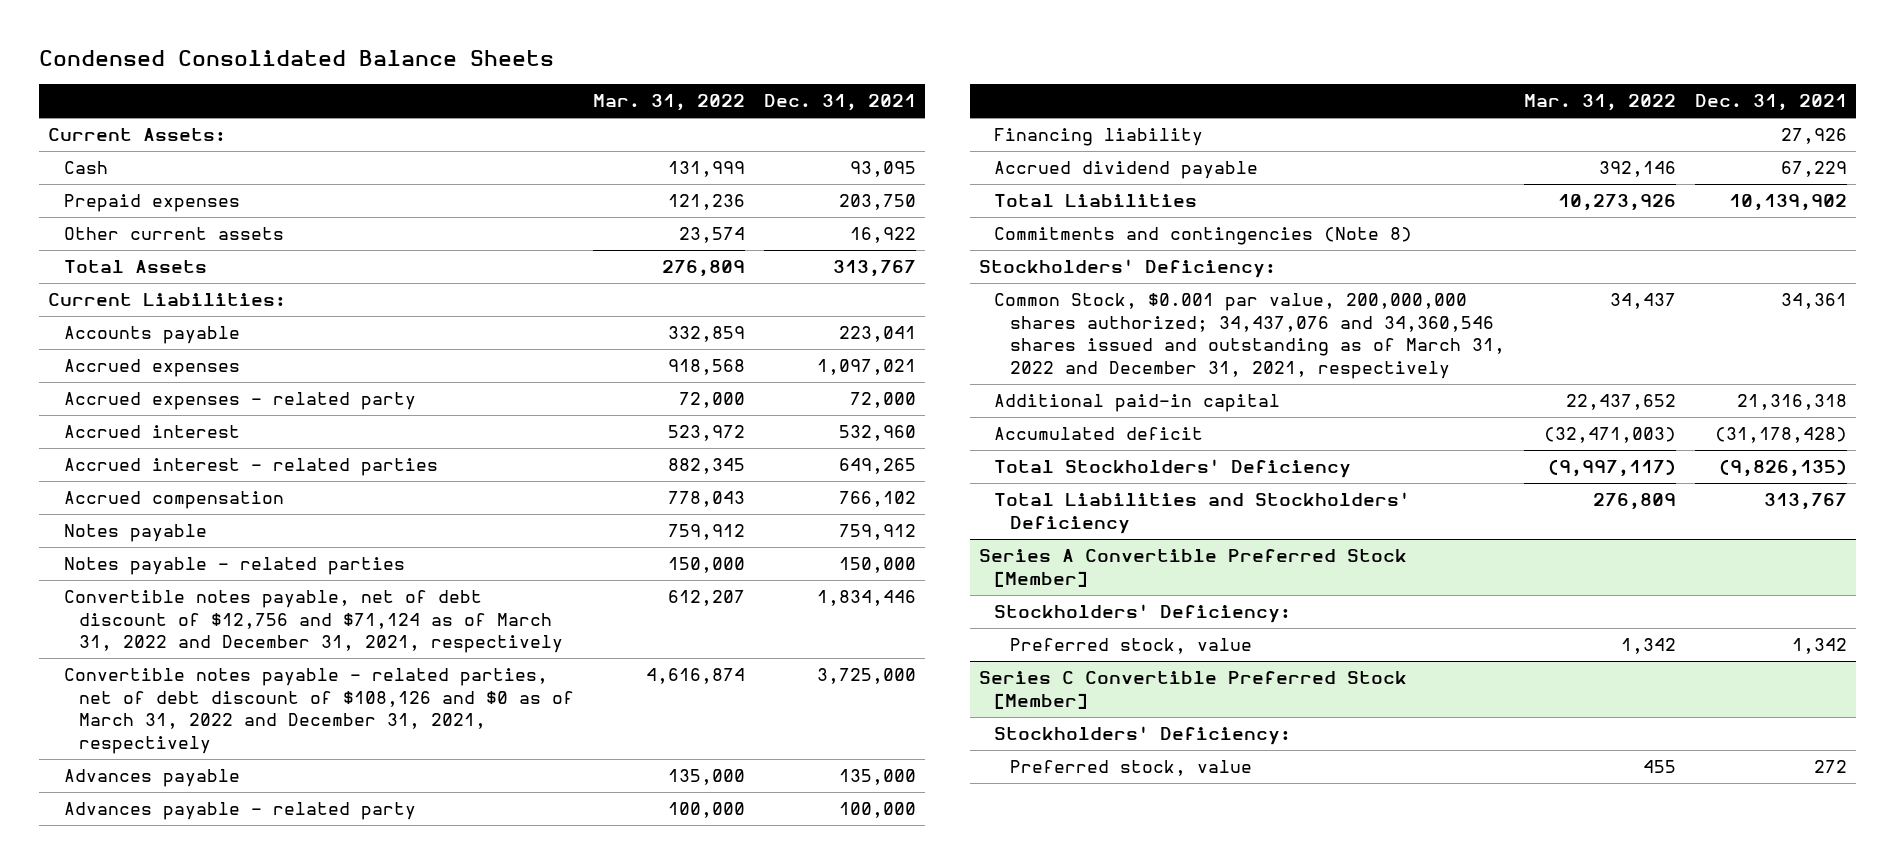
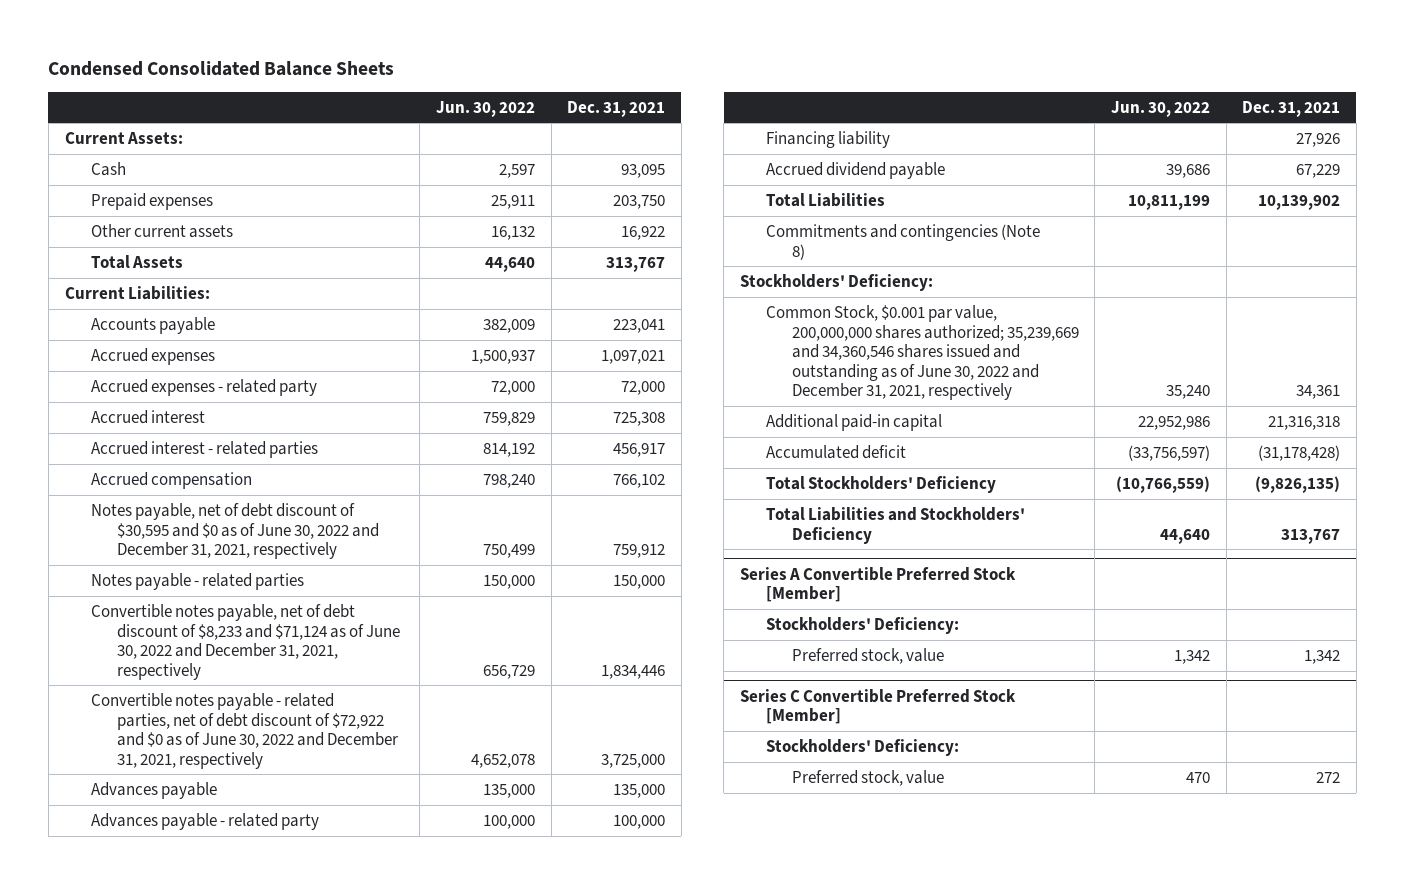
- | Mar. 31, 2022 | Dec. 31, 2021
+ | Jun. 30, 2022 | Dec. 31, 2021
- Accrued interest | 523,972 | 532,960
- Accrued interest - related parties | 882,345 | 649,265
+ Accrued interest | 759,829 | 725,308
+ Accrued interest - related parties | 814,192 | 456,917
- Notes payable | 759,912 | 759,912
+ Notes payable, net of debt discount of $30,595 and $0 as of June 30, 2022 and December 31, 2021, respectively | 750,499 | 759,912
- Convertible notes payable, net of debt discount of $12,756 and $71,124 as of March 31, 2022 and December 31, 2021, respectively | 612,207 | 1,834,446
- Convertible notes payable - related parties, net of debt discount of $108,126 and $0 as of March 31, 2022 and December 31, 2021, respectively | 4,616,874 | 3,725,000
+ Convertible notes payable, net of debt discount of $8,233 and $71,124 as of June 30, 2022 and December 31, 2021, respectively | 656,729 | 1,834,446
+ Convertible notes payable - related parties, net of debt discount of $72,922 and $0 as of June 30, 2022 and December 31, 2021, respectively | 4,652,078 | 3,725,000
- Common Stock, $0.001 par value, 200,000,000 shares authorized; 34,437,076 and 34,360,546 shares issued and outstanding as of March 31, 2022 and December 31, 2021, respectively | 34,437 | 34,361
+ Common Stock, $0.001 par value, 200,000,000 shares authorized; 35,239,669 and 34,360,546 shares issued and outstanding as of June 30, 2022 and December 31, 2021, respectively | 35,240 | 34,361

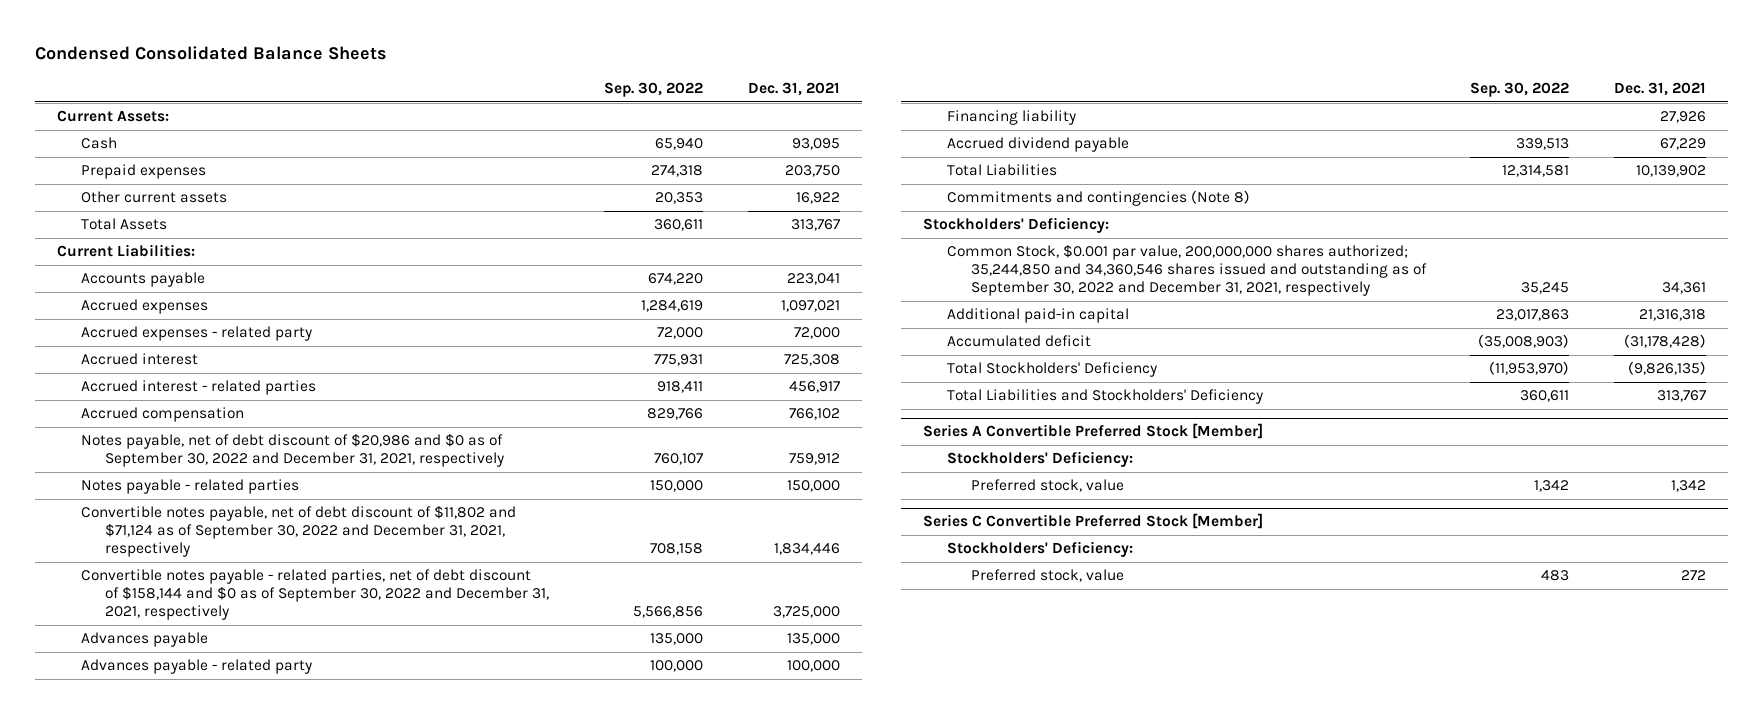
- | Jun. 30, 2022 | Dec. 31, 2021
+ | Sep. 30, 2022 | Dec. 31, 2021
- Notes payable, net of debt discount of $30,595 and $0 as of June 30, 2022 and December 31, 2021, respectively | 750,499 | 759,912
+ Notes payable, net of debt discount of $20,986 and $0 as of September 30, 2022 and December 31, 2021, respectively | 760,107 | 759,912
- Convertible notes payable, net of debt discount of $8,233 and $71,124 as of June 30, 2022 and December 31, 2021, respectively | 656,729 | 1,834,446
- Convertible notes payable - related parties, net of debt discount of $72,922 and $0 as of June 30, 2022 and December 31, 2021, respectively | 4,652,078 | 3,725,000
+ Convertible notes payable, net of debt discount of $11,802 and $71,124 as of September 30, 2022 and December 31, 2021, respectively | 708,158 | 1,834,446
+ Convertible notes payable - related parties, net of debt discount of $158,144 and $0 as of September 30, 2022 and December 31, 2021, respectively | 5,566,856 | 3,725,000
- Common Stock, $0.001 par value, 200,000,000 shares authorized; 35,239,669 and 34,360,546 shares issued and outstanding as of June 30, 2022 and December 31, 2021, respectively | 35,240 | 34,361
+ Common Stock, $0.001 par value, 200,000,000 shares authorized; 35,244,850 and 34,360,546 shares issued and outstanding as of September 30, 2022 and December 31, 2021, respectively | 35,245 | 34,361

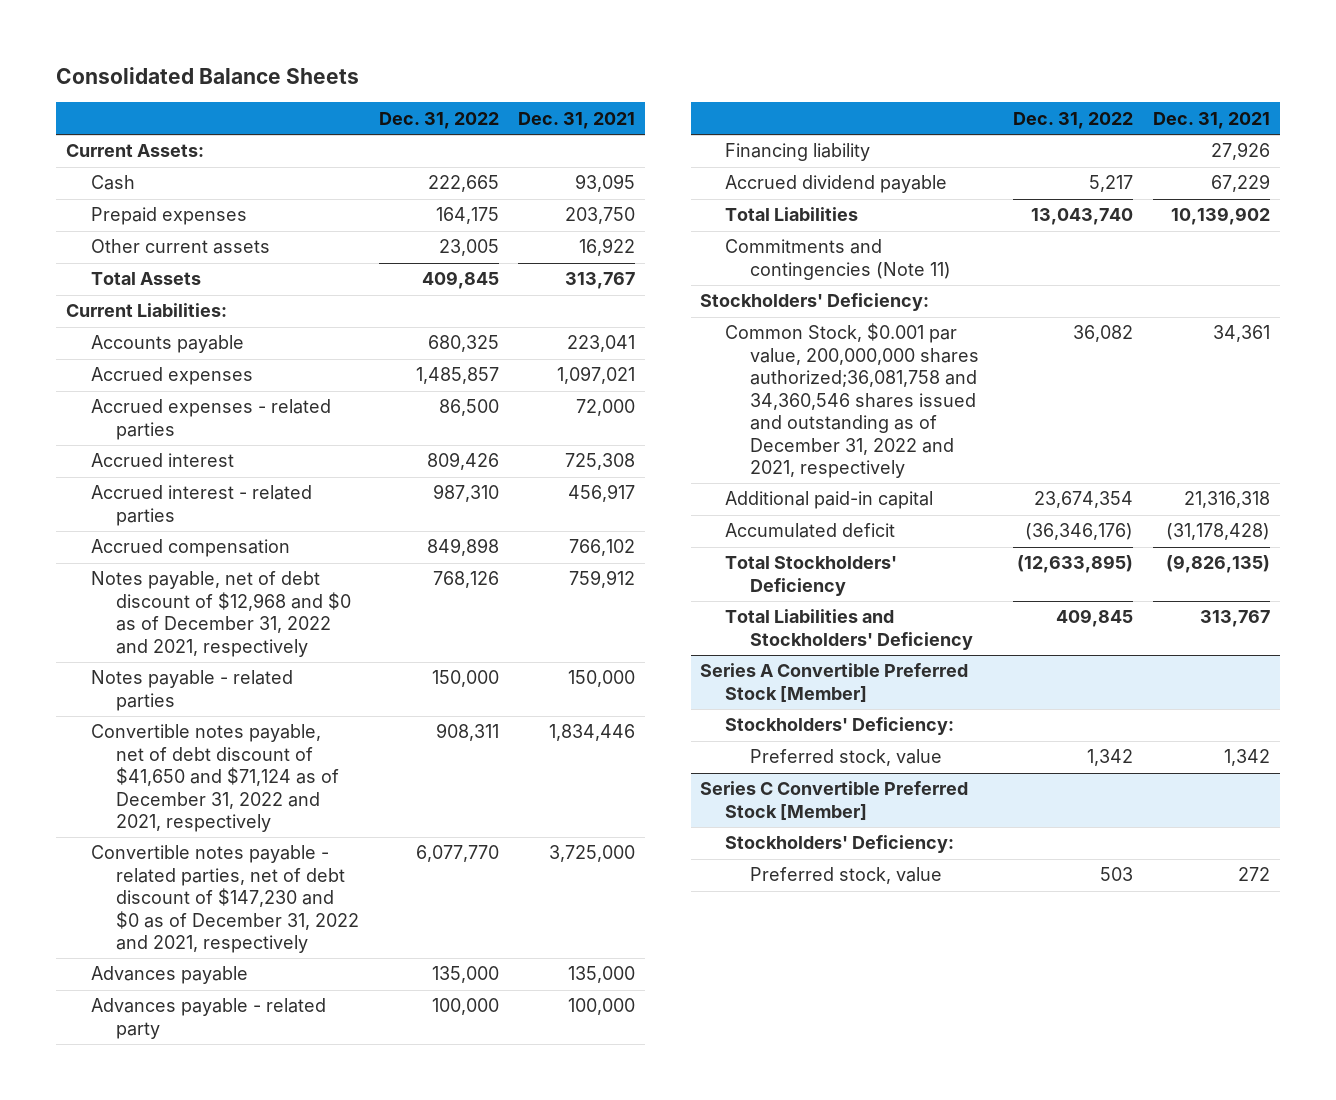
- Condensed Consolidated Balance Sheets
+ Consolidated Balance Sheets
- | Sep. 30, 2022 | Dec. 31, 2021
+ | Dec. 31, 2022 | Dec. 31, 2021
- Accrued expenses - related party | 72,000 | 72,000
+ Accrued expenses - related parties | 86,500 | 72,000
- Notes payable, net of debt discount of $20,986 and $0 as of September 30, 2022 and December 31, 2021, respectively | 760,107 | 759,912
+ Notes payable, net of debt discount of $12,968 and $0 as of December 31, 2022 and 2021, respectively | 768,126 | 759,912
- Convertible notes payable, net of debt discount of $11,802 and $71,124 as of September 30, 2022 and December 31, 2021, respectively | 708,158 | 1,834,446
- Convertible notes payable - related parties, net of debt discount of $158,144 and $0 as of September 30, 2022 and December 31, 2021, respectively | 5,566,856 | 3,725,000
+ Convertible notes payable, net of debt discount of $41,650 and $71,124 as of December 31, 2022 and 2021, respectively | 908,311 | 1,834,446
+ Convertible notes payable - related parties, net of debt discount of $147,230 and $0 as of December 31, 2022 and 2021, respectively | 6,077,770 | 3,725,000
- Commitments and contingencies (Note 8)
+ Commitments and contingencies (Note 11)
- Common Stock, $0.001 par value, 200,000,000 shares authorized; 35,244,850 and 34,360,546 shares issued and outstanding as of September 30, 2022 and December 31, 2021, respectively | 35,245 | 34,361
+ Common Stock, $0.001 par value, 200,000,000 shares authorized;36,081,758 and 34,360,546 shares issued and outstanding as of December 31, 2022 and 2021, respectively | 36,082 | 34,361

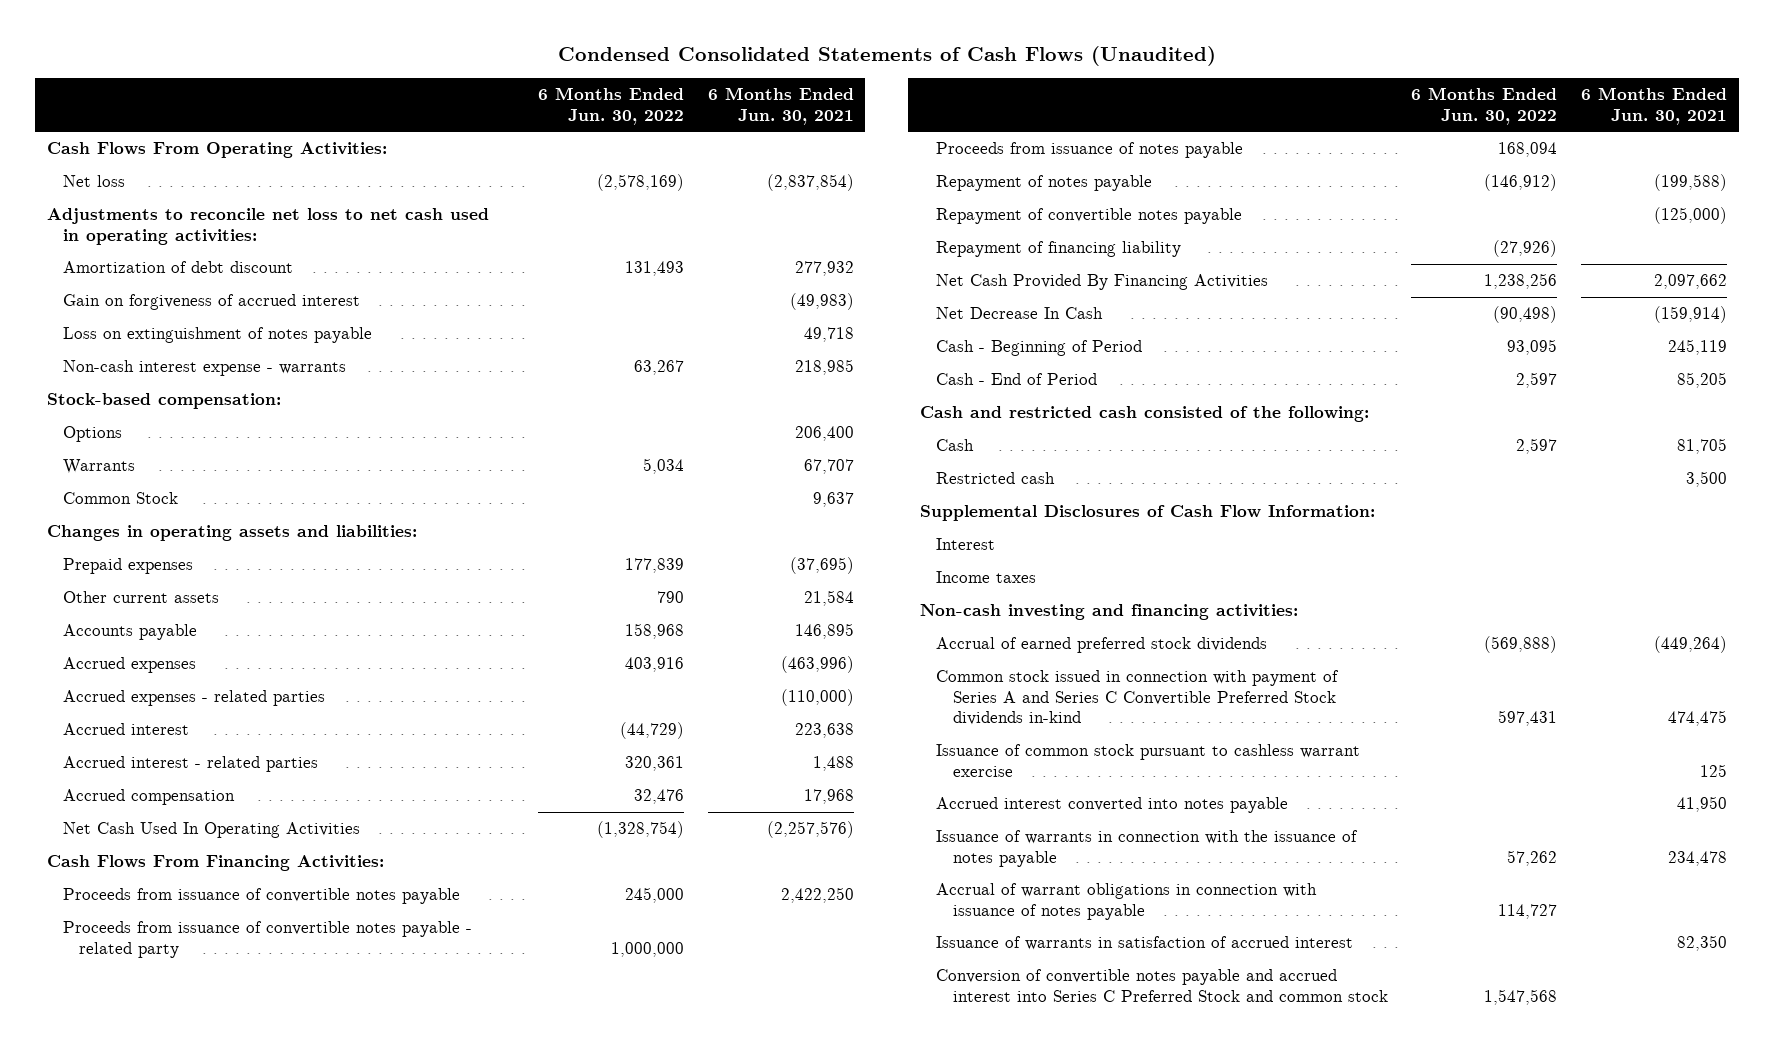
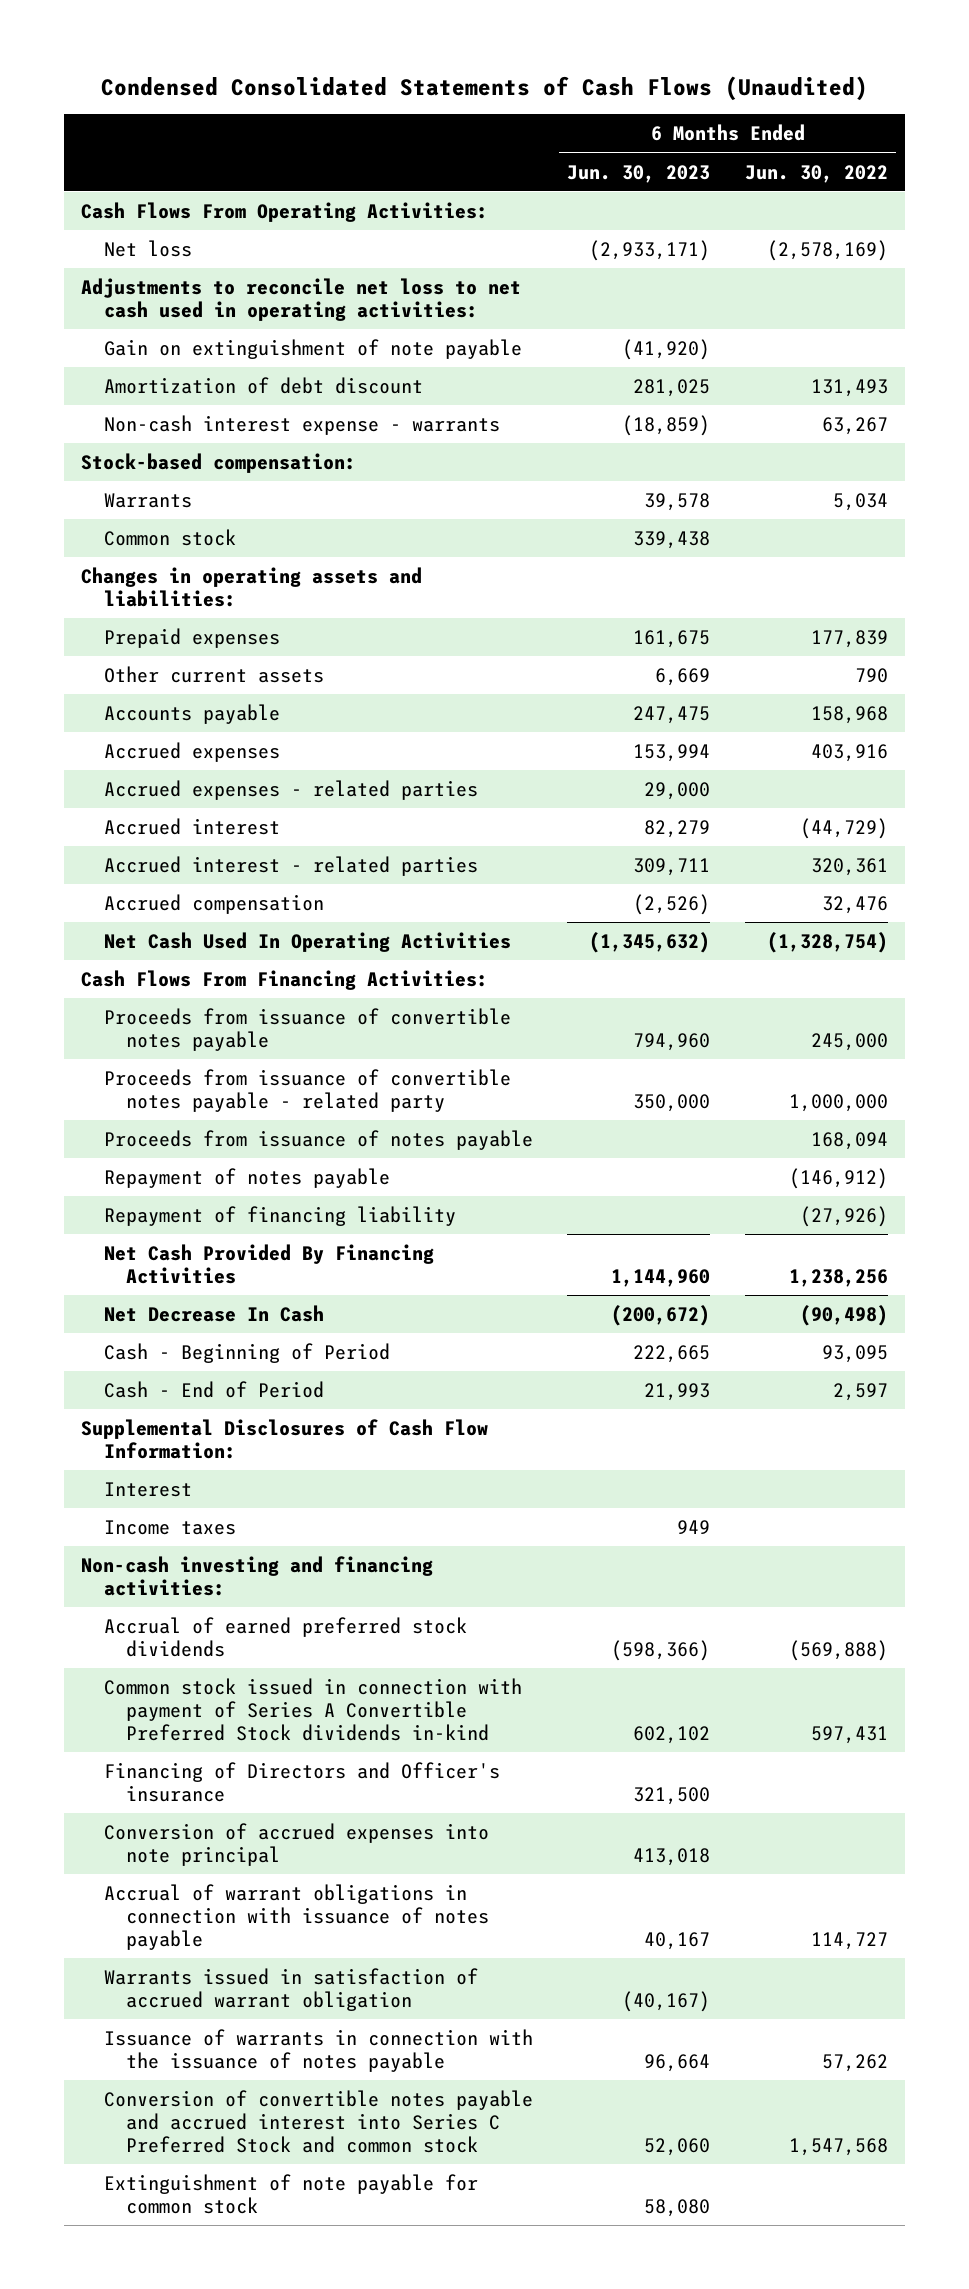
- | 6 Months Ended Jun. 30, 2022 | 6 Months Ended Jun. 30, 2021
+ | 6 Months Ended Jun. 30, 2023 | 6 Months Ended Jun. 30, 2022
+ Gain on extinguishment of note payable | (41,920) |
- Gain on forgiveness of accrued interest | | (49,983)
- Loss on extinguishment of notes payable | | 49,718
- Options | | 206,400
- Common Stock | | 9,637
+ Common stock | 339,438 |
- Repayment of convertible notes payable | | (125,000)
- Cash and restricted cash consisted of the following:
- Cash | 2,597 | 81,705
- Restricted cash | | 3,500
- Common stock issued in connection with payment of Series A and Series C Convertible Preferred Stock dividends in-kind | 597,431 | 474,475
- Issuance of common stock pursuant to cashless warrant exercise | | 125
- Accrued interest converted into notes payable | | 41,950
+ Common stock issued in connection with payment of Series A Convertible Preferred Stock dividends in-kind | 602,102 | 597,431
+ Financing of Directors and Officer's insurance | 321,500 |
+ Conversion of accrued expenses into note principal | 413,018 |
- Issuance of warrants in satisfaction of accrued interest | | 82,350
+ Warrants issued in satisfaction of accrued warrant obligation | (40,167) |
moved down: Issuance of warrants in connection with the issuance of notes payable | 96,664 | 57,262
+ Extinguishment of note payable for common stock | 58,080 |

